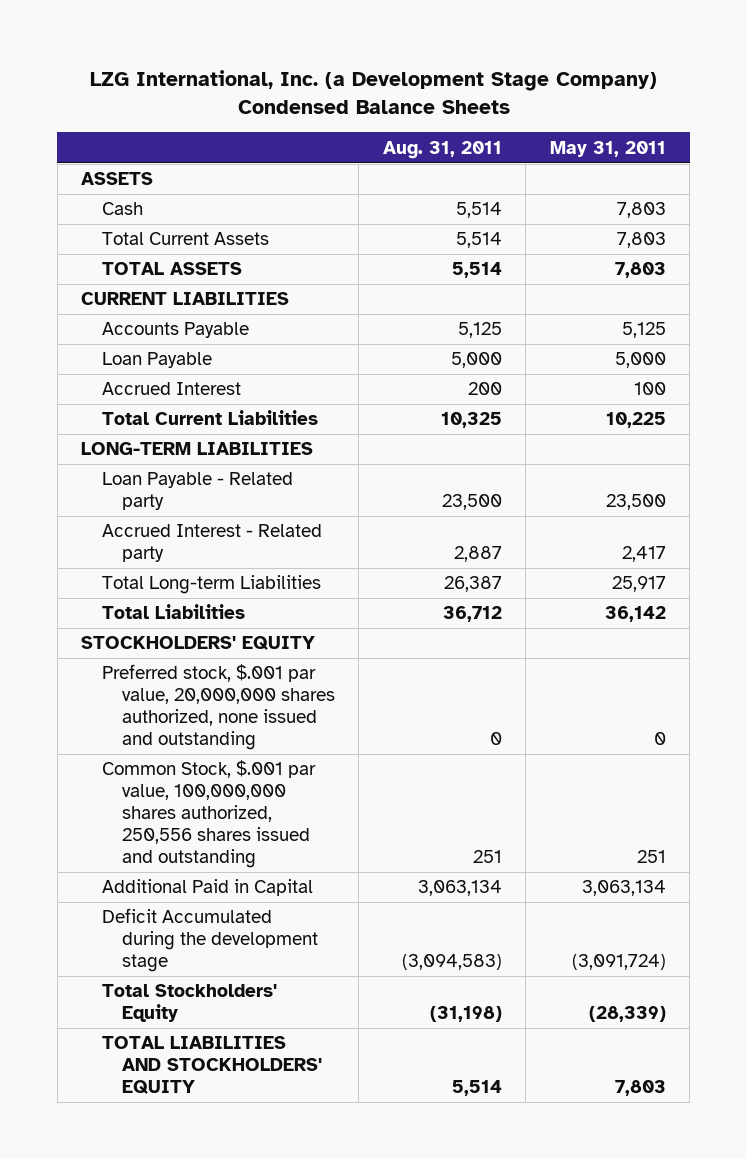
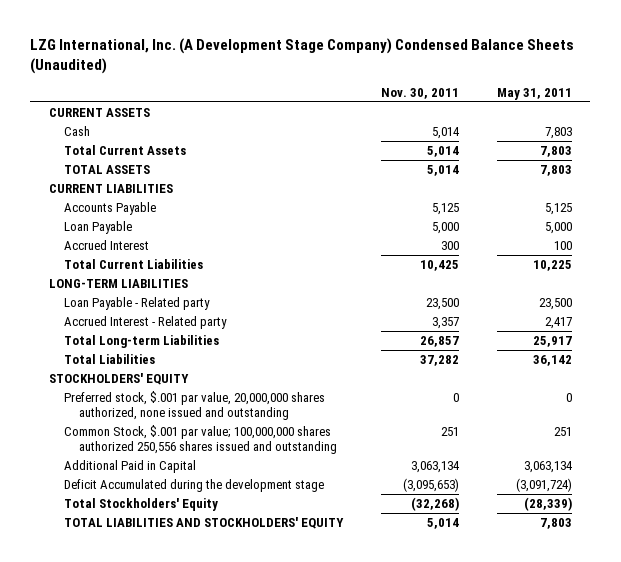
- LZG International, Inc. (a Development Stage Company) Condensed Balance Sheets
+ LZG International, Inc. (A Development Stage Company) Condensed Balance Sheets (Unaudited)
- | Aug. 31, 2011 | May 31, 2011
+ | Nov. 30, 2011 | May 31, 2011
- ASSETS
+ CURRENT ASSETS
- Common Stock, $.001 par value, 100,000,000 shares authorized, 250,556 shares issued and outstanding | 251 | 251
+ Common Stock, $.001 par value; 100,000,000 shares authorized 250,556 shares issued and outstanding | 251 | 251

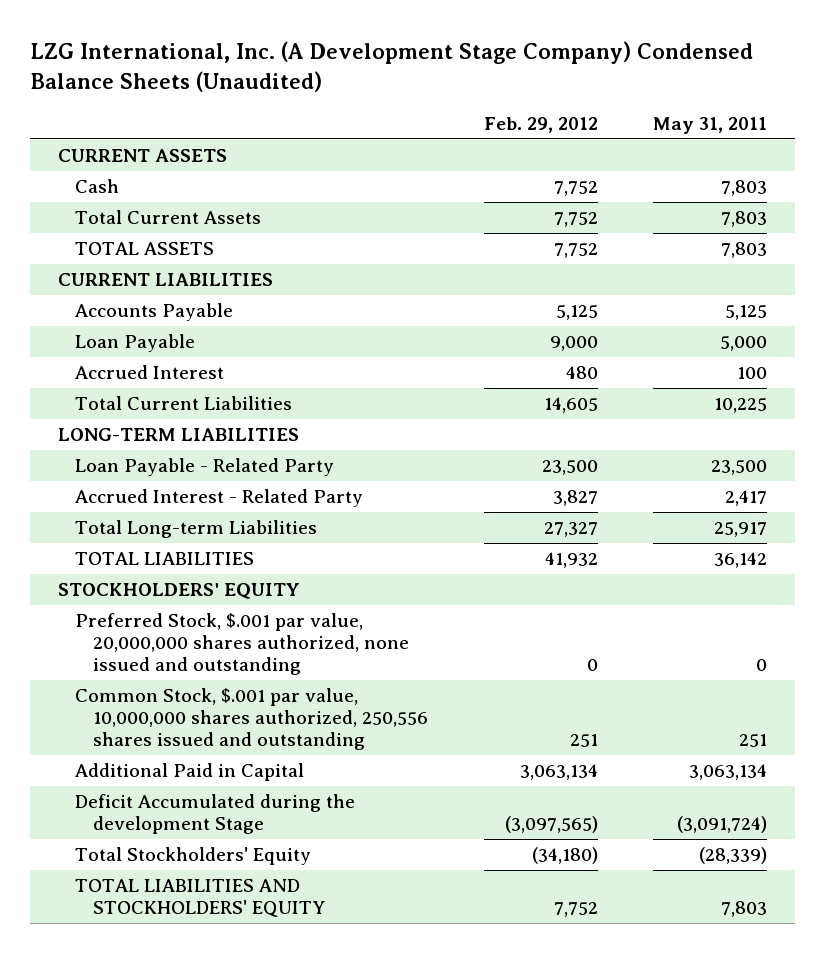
- | Nov. 30, 2011 | May 31, 2011
+ | Feb. 29, 2012 | May 31, 2011
- Loan Payable - Related party | 23,500 | 23,500
- Accrued Interest - Related party | 3,357 | 2,417
+ Loan Payable - Related Party | 23,500 | 23,500
+ Accrued Interest - Related Party | 3,827 | 2,417
- Total Liabilities | 37,282 | 36,142
+ TOTAL LIABILITIES | 41,932 | 36,142
- Preferred stock, $.001 par value, 20,000,000 shares authorized, none issued and outstanding | 0 | 0
- Common Stock, $.001 par value; 100,000,000 shares authorized 250,556 shares issued and outstanding | 251 | 251
+ Preferred Stock, $.001 par value, 20,000,000 shares authorized, none issued and outstanding | 0 | 0
+ Common Stock, $.001 par value, 10,000,000 shares authorized, 250,556 shares issued and outstanding | 251 | 251
- Deficit Accumulated during the development stage | (3,095,653) | (3,091,724)
+ Deficit Accumulated during the development Stage | (3,097,565) | (3,091,724)

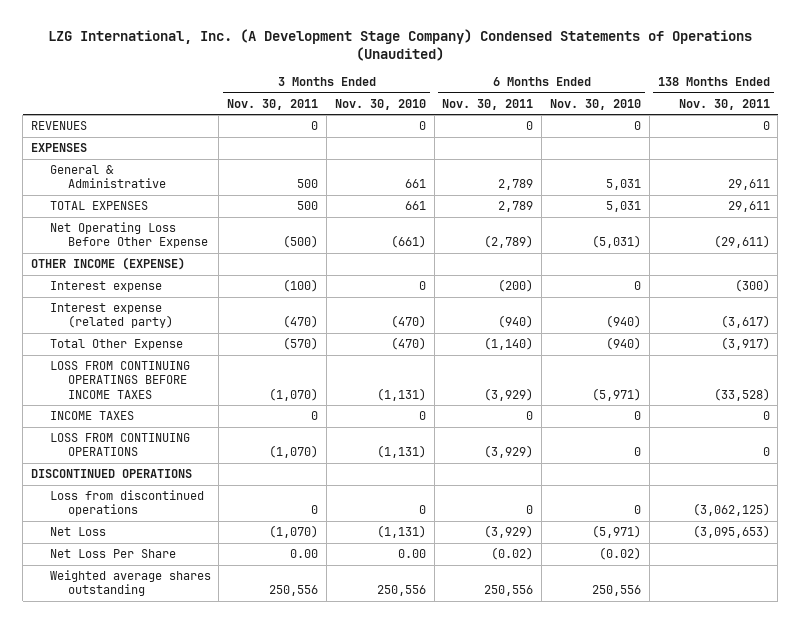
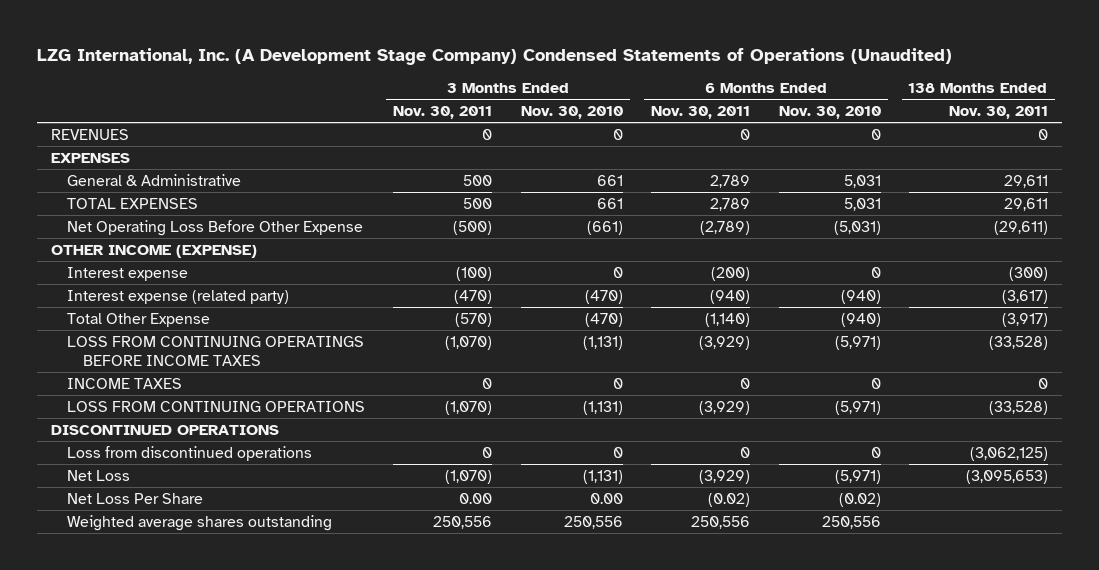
- LOSS FROM CONTINUING OPERATIONS | (1,070) | (1,131) | (3,929) | 0 | 0
+ LOSS FROM CONTINUING OPERATIONS | (1,070) | (1,131) | (3,929) | (5,971) | (33,528)

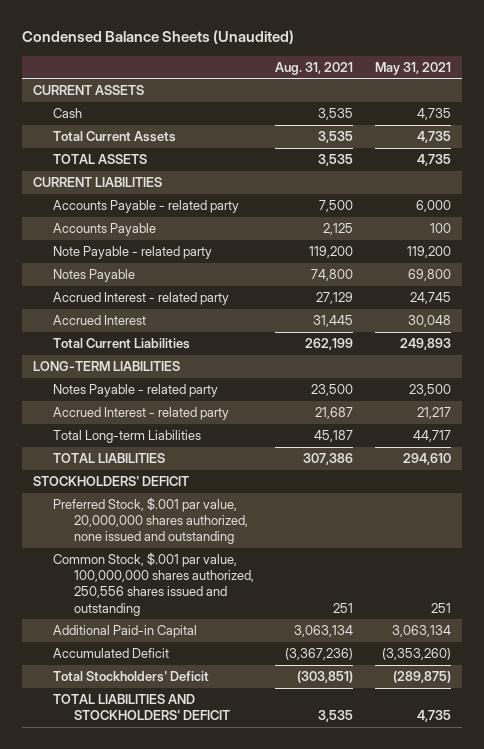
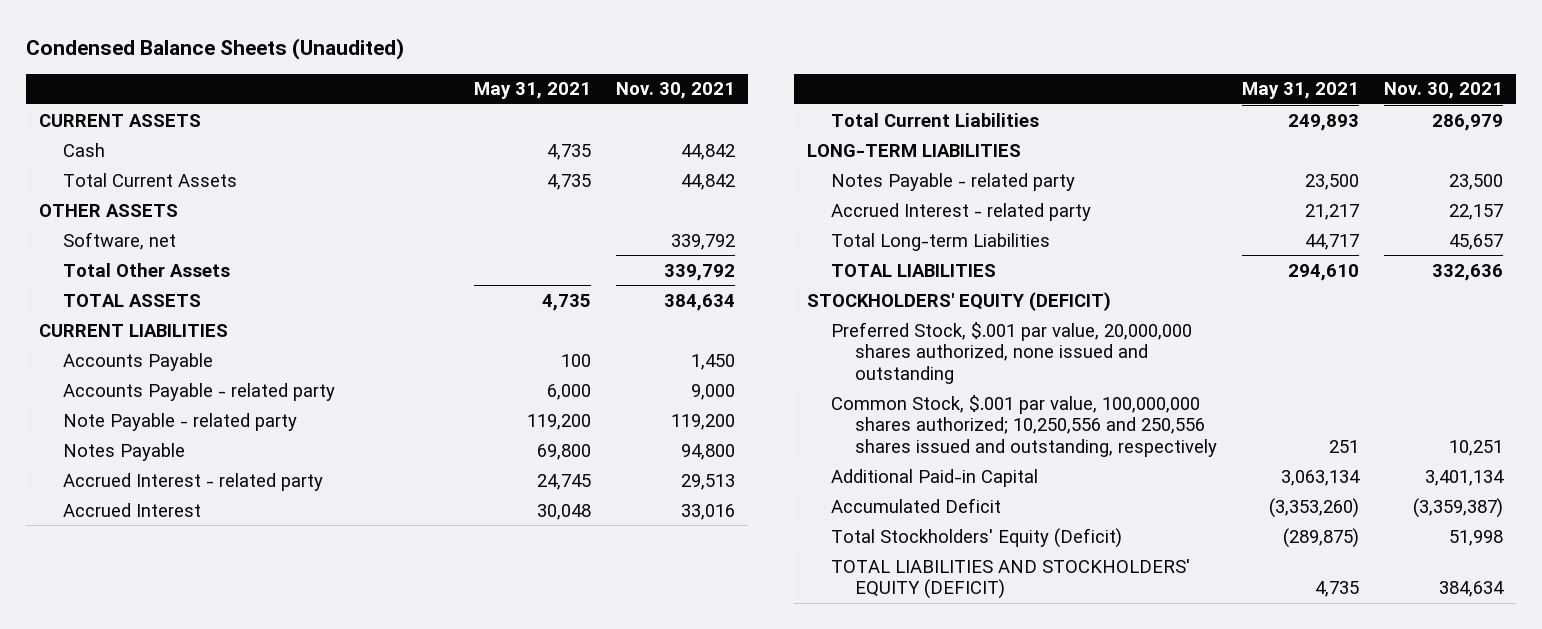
- | Aug. 31, 2021 | May 31, 2021
+ | May 31, 2021 | Nov. 30, 2021
+ OTHER ASSETS
+ Software, net | | 339,792
+ Total Other Assets | | 339,792
moved down: Accounts Payable - related party | 6,000 | 9,000
- STOCKHOLDERS' DEFICIT
+ STOCKHOLDERS' EQUITY (DEFICIT)
- Common Stock, $.001 par value, 100,000,000 shares authorized, 250,556 shares issued and outstanding | 251 | 251
+ Common Stock, $.001 par value, 100,000,000 shares authorized; 10,250,556 and 250,556 shares issued and outstanding, respectively | 251 | 10,251
- Total Stockholders' Deficit | (303,851) | (289,875)
- TOTAL LIABILITIES AND STOCKHOLDERS' DEFICIT | 3,535 | 4,735
+ Total Stockholders' Equity (Deficit) | (289,875) | 51,998
+ TOTAL LIABILITIES AND STOCKHOLDERS' EQUITY (DEFICIT) | 4,735 | 384,634

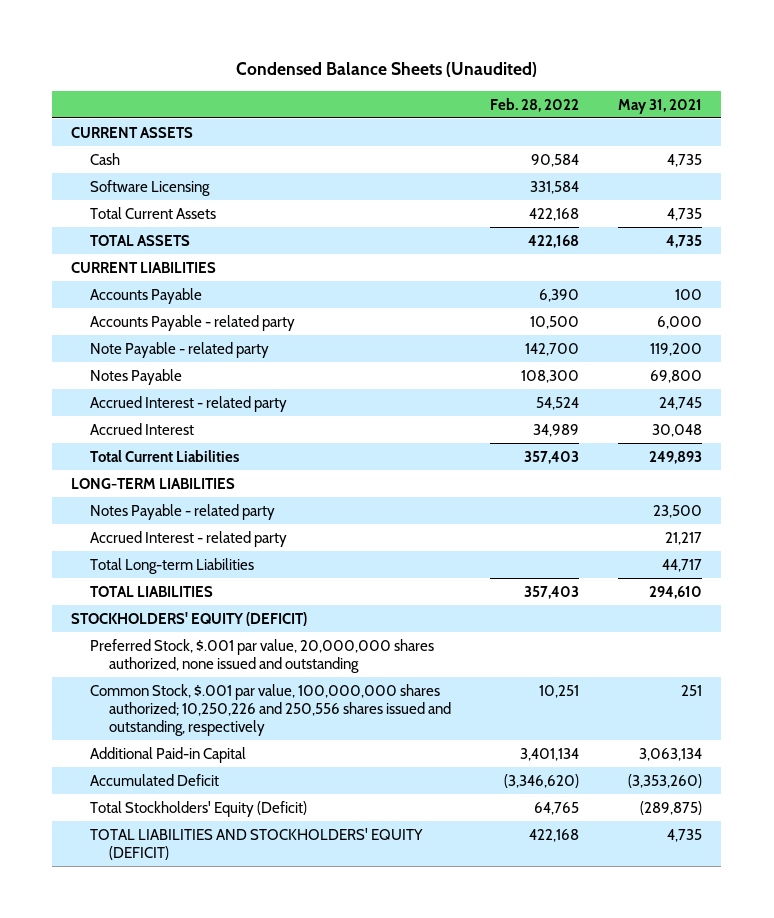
- | May 31, 2021 | Nov. 30, 2021
+ | Feb. 28, 2022 | May 31, 2021
+ Software Licensing | 331,584 |
- OTHER ASSETS
- Software, net | | 339,792
- Total Other Assets | | 339,792
- Common Stock, $.001 par value, 100,000,000 shares authorized; 10,250,556 and 250,556 shares issued and outstanding, respectively | 251 | 10,251
+ Common Stock, $.001 par value, 100,000,000 shares authorized; 10,250,226 and 250,556 shares issued and outstanding, respectively | 10,251 | 251

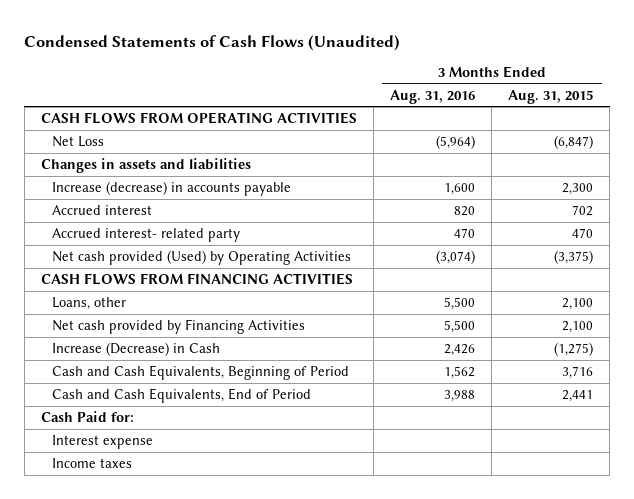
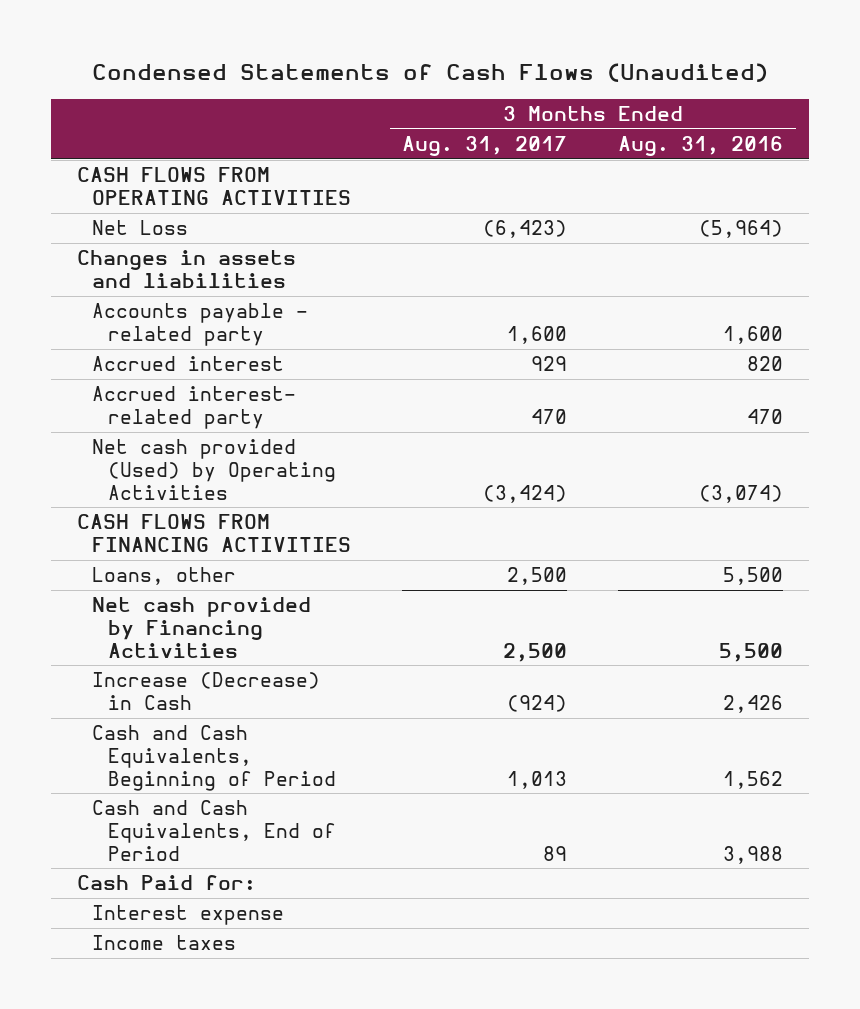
- | 3 Months Ended Aug. 31, 2016 | 3 Months Ended Aug. 31, 2015
+ | 3 Months Ended Aug. 31, 2017 | 3 Months Ended Aug. 31, 2016
- Increase (decrease) in accounts payable | 1,600 | 2,300
+ Accounts payable - related party | 1,600 | 1,600

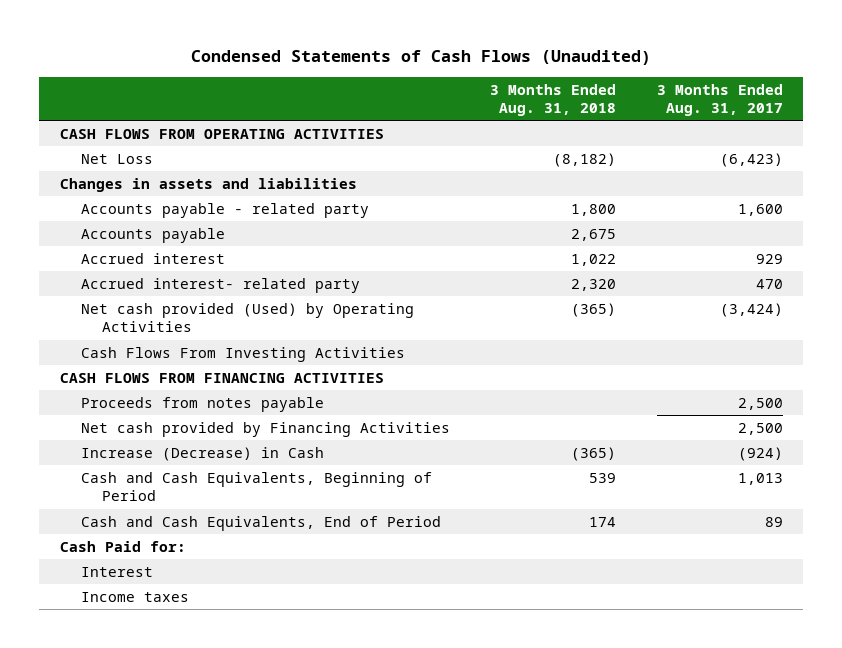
- | 3 Months Ended Aug. 31, 2017 | 3 Months Ended Aug. 31, 2016
+ | 3 Months Ended Aug. 31, 2018 | 3 Months Ended Aug. 31, 2017
+ Accounts payable | 2,675 |
+ Cash Flows From Investing Activities
- Loans, other | 2,500 | 5,500
+ Proceeds from notes payable | | 2,500
- Interest expense
+ Interest

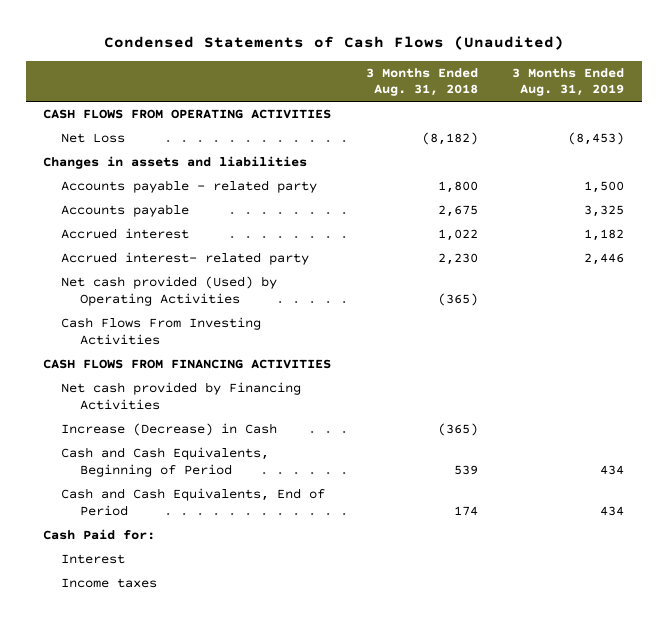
- | 3 Months Ended Aug. 31, 2018 | 3 Months Ended Aug. 31, 2017
+ | 3 Months Ended Aug. 31, 2018 | 3 Months Ended Aug. 31, 2019
- Accrued interest- related party | 2,320 | 470
+ Accrued interest- related party | 2,230 | 2,446
- Proceeds from notes payable | | 2,500

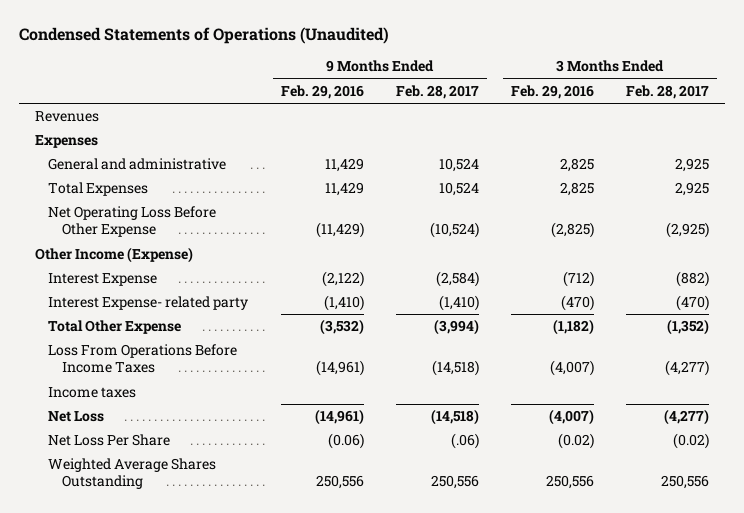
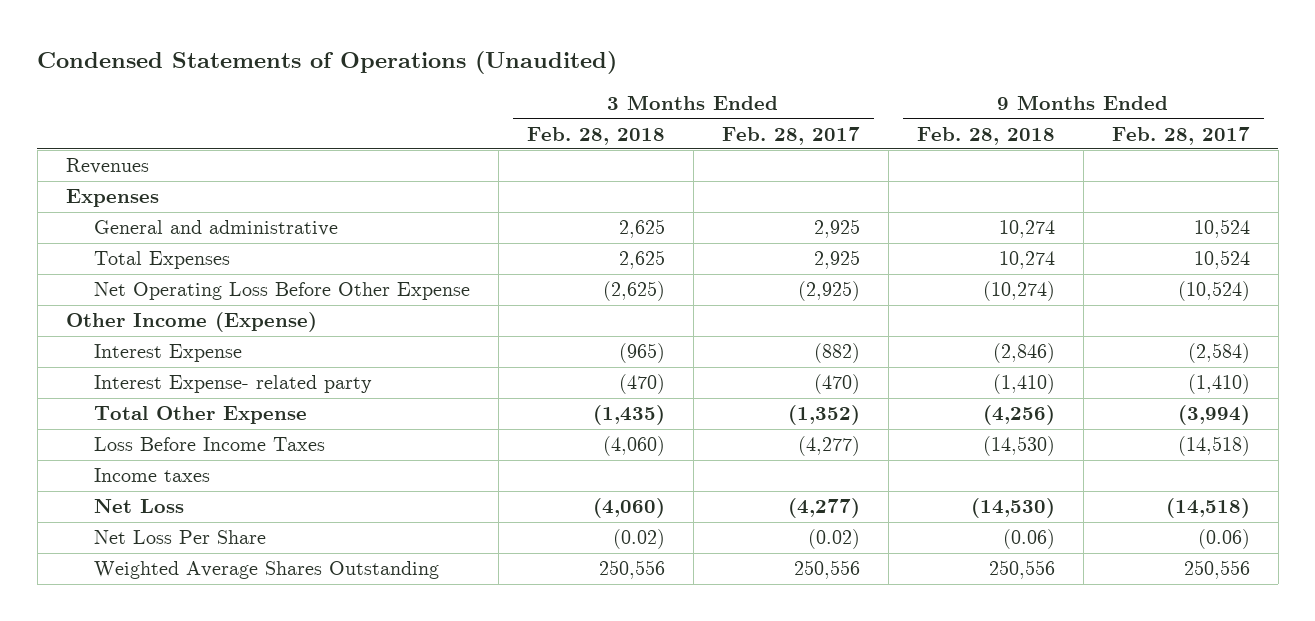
- | 9 Months Ended Feb. 29, 2016 | 9 Months Ended Feb. 28, 2017 | 3 Months Ended Feb. 29, 2016 | 3 Months Ended Feb. 28, 2017
+ | 3 Months Ended Feb. 28, 2018 | 3 Months Ended Feb. 28, 2017 | 9 Months Ended Feb. 28, 2018 | 9 Months Ended Feb. 28, 2017
- Loss From Operations Before Income Taxes | (14,961) | (14,518) | (4,007) | (4,277)
+ Loss Before Income Taxes | (4,060) | (4,277) | (14,530) | (14,518)
- Net Loss Per Share | (0.06) | (.06) | (0.02) | (0.02)
+ Net Loss Per Share | (0.02) | (0.02) | (0.06) | (0.06)

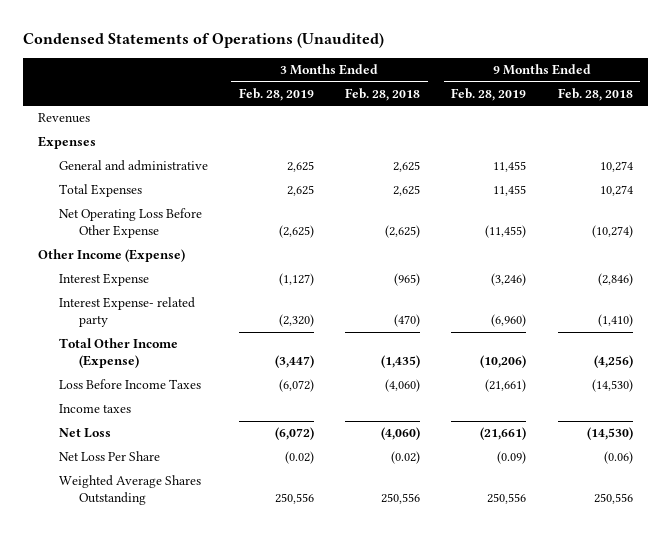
- | 3 Months Ended Feb. 28, 2018 | 3 Months Ended Feb. 28, 2017 | 9 Months Ended Feb. 28, 2018 | 9 Months Ended Feb. 28, 2017
+ | 3 Months Ended Feb. 28, 2019 | 3 Months Ended Feb. 28, 2018 | 9 Months Ended Feb. 28, 2019 | 9 Months Ended Feb. 28, 2018
- Total Other Expense | (1,435) | (1,352) | (4,256) | (3,994)
+ Total Other Income (Expense) | (3,447) | (1,435) | (10,206) | (4,256)

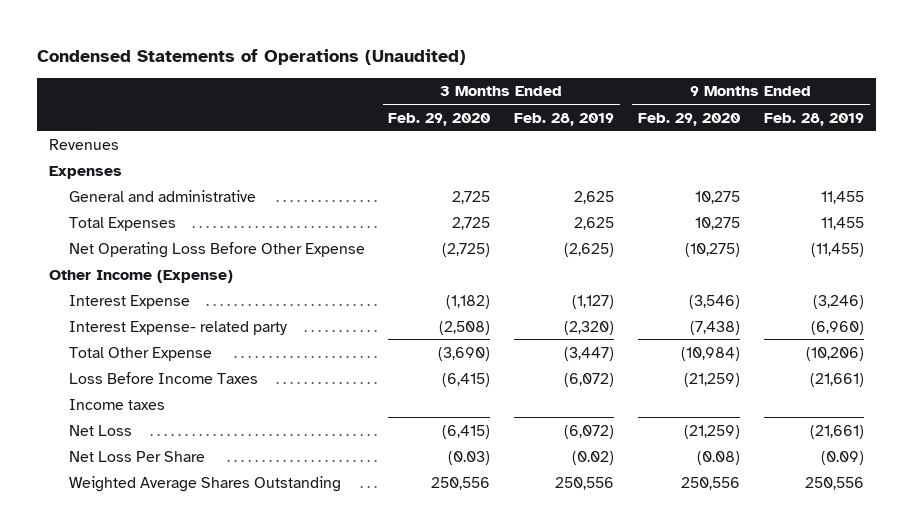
- | 3 Months Ended Feb. 28, 2019 | 3 Months Ended Feb. 28, 2018 | 9 Months Ended Feb. 28, 2019 | 9 Months Ended Feb. 28, 2018
+ | 3 Months Ended Feb. 29, 2020 | 3 Months Ended Feb. 28, 2019 | 9 Months Ended Feb. 29, 2020 | 9 Months Ended Feb. 28, 2019
- Total Other Income (Expense) | (3,447) | (1,435) | (10,206) | (4,256)
+ Total Other Expense | (3,690) | (3,447) | (10,984) | (10,206)

